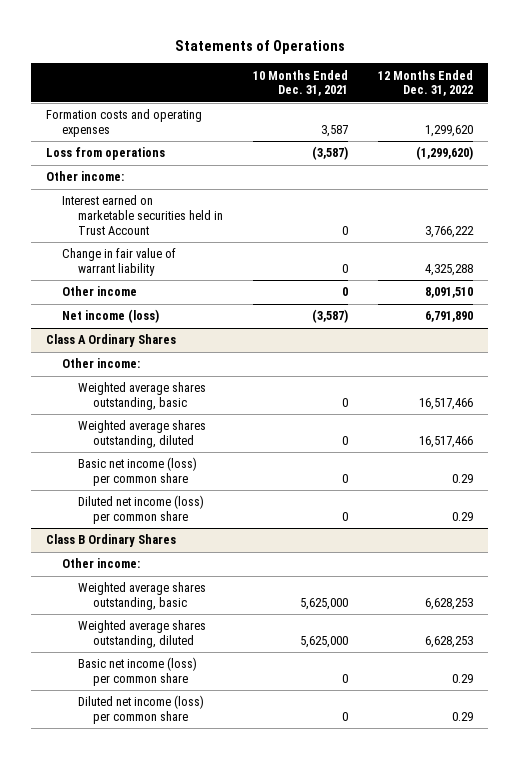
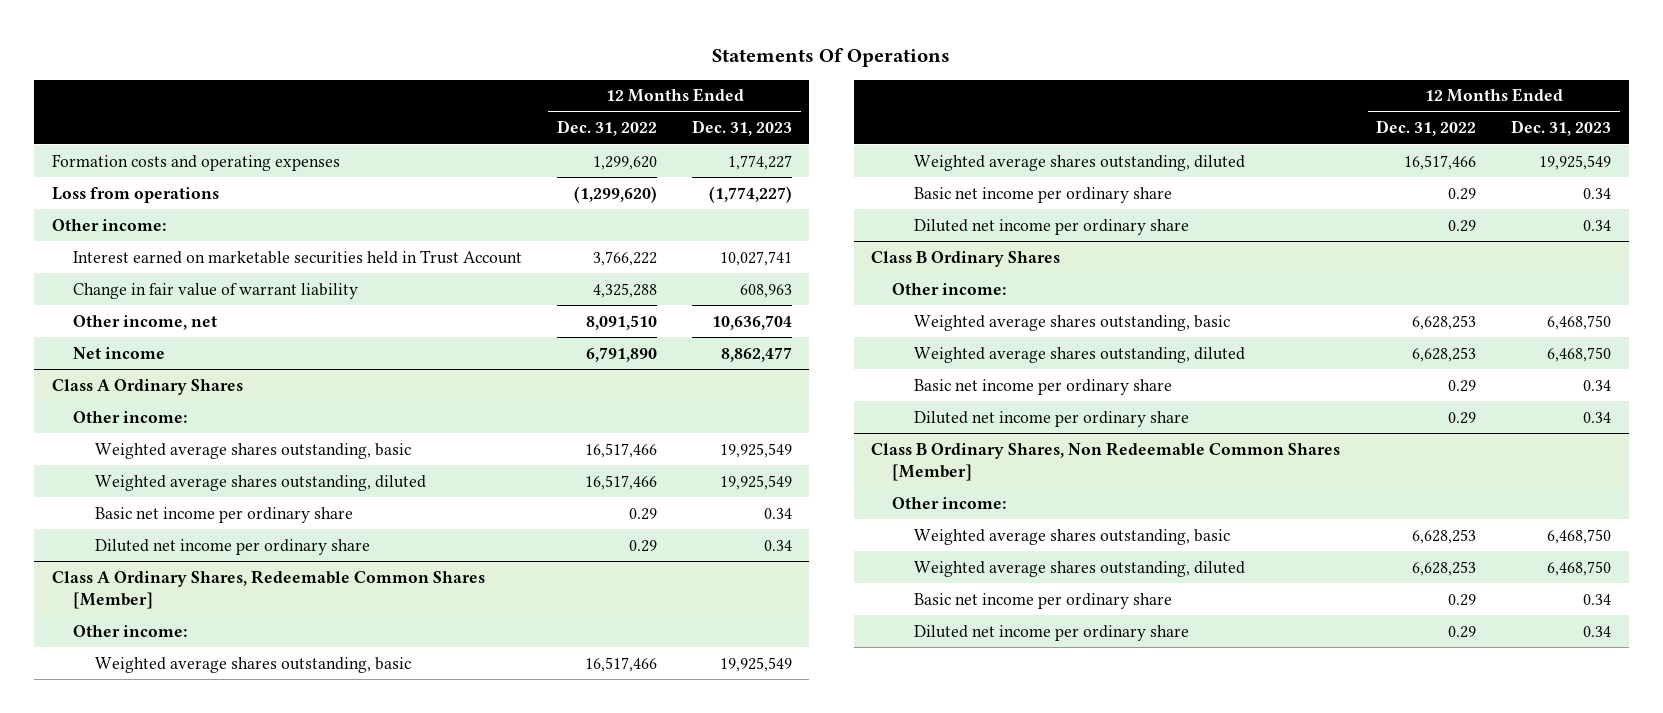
- Statements of Operations
+ Statements Of Operations
- | 10 Months Ended Dec. 31, 2021 | 12 Months Ended Dec. 31, 2022
+ | 12 Months Ended Dec. 31, 2022 | 12 Months Ended Dec. 31, 2023
- Other income | 0 | 8,091,510
- Net income (loss) | (3,587) | 6,791,890
+ Other income, net | 8,091,510 | 10,636,704
+ Net income | 6,791,890 | 8,862,477
@ Class A Ordinary Shares
- Basic net income (loss) per common share | 0 | 0.29
- Diluted net income (loss) per common share | 0 | 0.29
+ Basic net income per ordinary share | 0.29 | 0.34
+ Diluted net income per ordinary share | 0.29 | 0.34
+ Class A Ordinary Shares, Redeemable Common Shares [Member]
+ Other income:
+ Weighted average shares outstanding, basic | 16,517,466 | 19,925,549
+ Weighted average shares outstanding, diluted | 16,517,466 | 19,925,549
+ Basic net income per ordinary share | 0.29 | 0.34
+ Diluted net income per ordinary share | 0.29 | 0.34
@ Class B Ordinary Shares
- Basic net income (loss) per common share | 0 | 0.29
- Diluted net income (loss) per common share | 0 | 0.29
+ Basic net income per ordinary share | 0.29 | 0.34
+ Diluted net income per ordinary share | 0.29 | 0.34
+ Class B Ordinary Shares, Non Redeemable Common Shares [Member]
+ Other income:
+ Weighted average shares outstanding, basic | 6,628,253 | 6,468,750
+ Weighted average shares outstanding, diluted | 6,628,253 | 6,468,750
+ Basic net income per ordinary share | 0.29 | 0.34
+ Diluted net income per ordinary share | 0.29 | 0.34

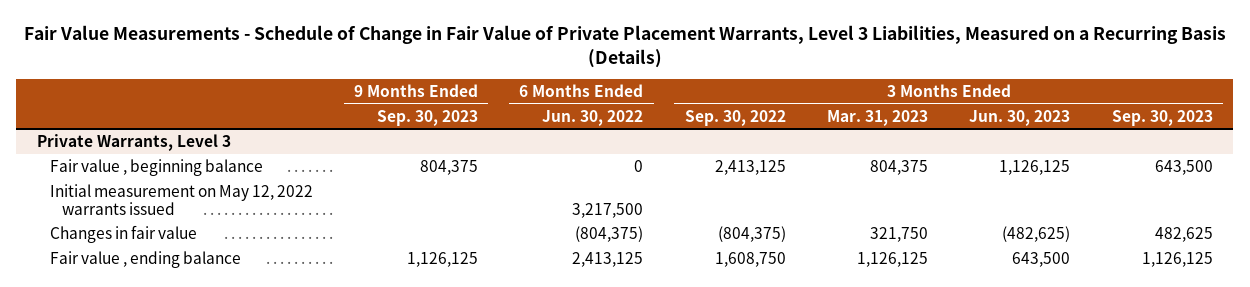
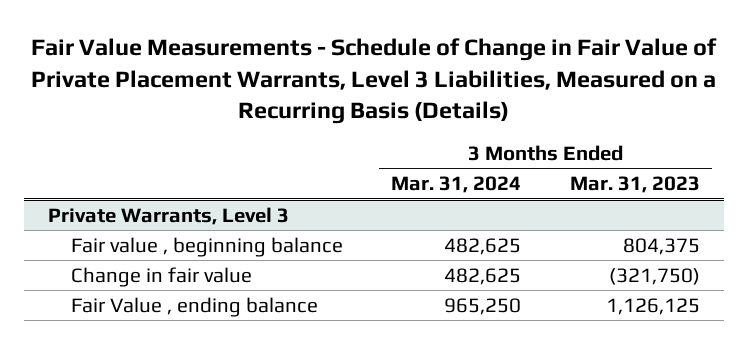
- | 9 Months Ended Sep. 30, 2023 | 6 Months Ended Jun. 30, 2022 | 3 Months Ended Sep. 30, 2022 | 3 Months Ended Mar. 31, 2023 | 3 Months Ended Jun. 30, 2023 | 3 Months Ended Sep. 30, 2023
+ | 3 Months Ended Mar. 31, 2024 | 3 Months Ended Mar. 31, 2023
@ Private Warrants, Level 3
- Initial measurement on May 12, 2022 warrants issued | | 3,217,500 | | | |
- Changes in fair value | | (804,375) | (804,375) | 321,750 | (482,625) | 482,625
- Fair value , ending balance | 1,126,125 | 2,413,125 | 1,608,750 | 1,126,125 | 643,500 | 1,126,125
+ Change in fair value | 482,625 | (321,750)
+ Fair Value , ending balance | 965,250 | 1,126,125

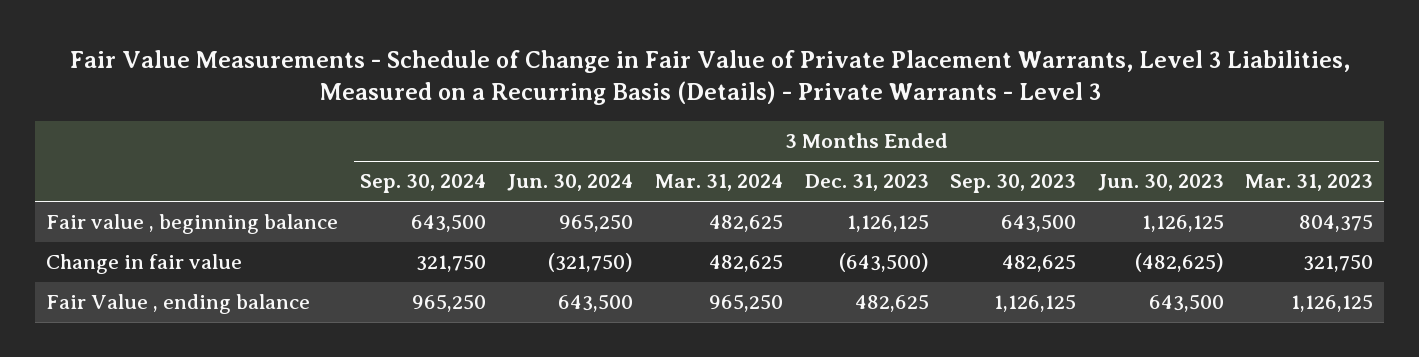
- Fair Value Measurements - Schedule of Change in Fair Value of Private Placement Warrants, Level 3 Liabilities, Measured on a Recurring Basis (Details)
+ Fair Value Measurements - Schedule of Change in Fair Value of Private Placement Warrants, Level 3 Liabilities, Measured on a Recurring Basis (Details) - Private Warrants - Level 3
- | 3 Months Ended Mar. 31, 2024 | 3 Months Ended Mar. 31, 2023
+ | 3 Months Ended Sep. 30, 2024 | 3 Months Ended Jun. 30, 2024 | 3 Months Ended Mar. 31, 2024 | 3 Months Ended Dec. 31, 2023 | 3 Months Ended Sep. 30, 2023 | 3 Months Ended Jun. 30, 2023 | 3 Months Ended Mar. 31, 2023
- Private Warrants, Level 3
- Change in fair value | 482,625 | (321,750)
+ Change in fair value | 321,750 | (321,750) | 482,625 | (643,500) | 482,625 | (482,625) | 321,750

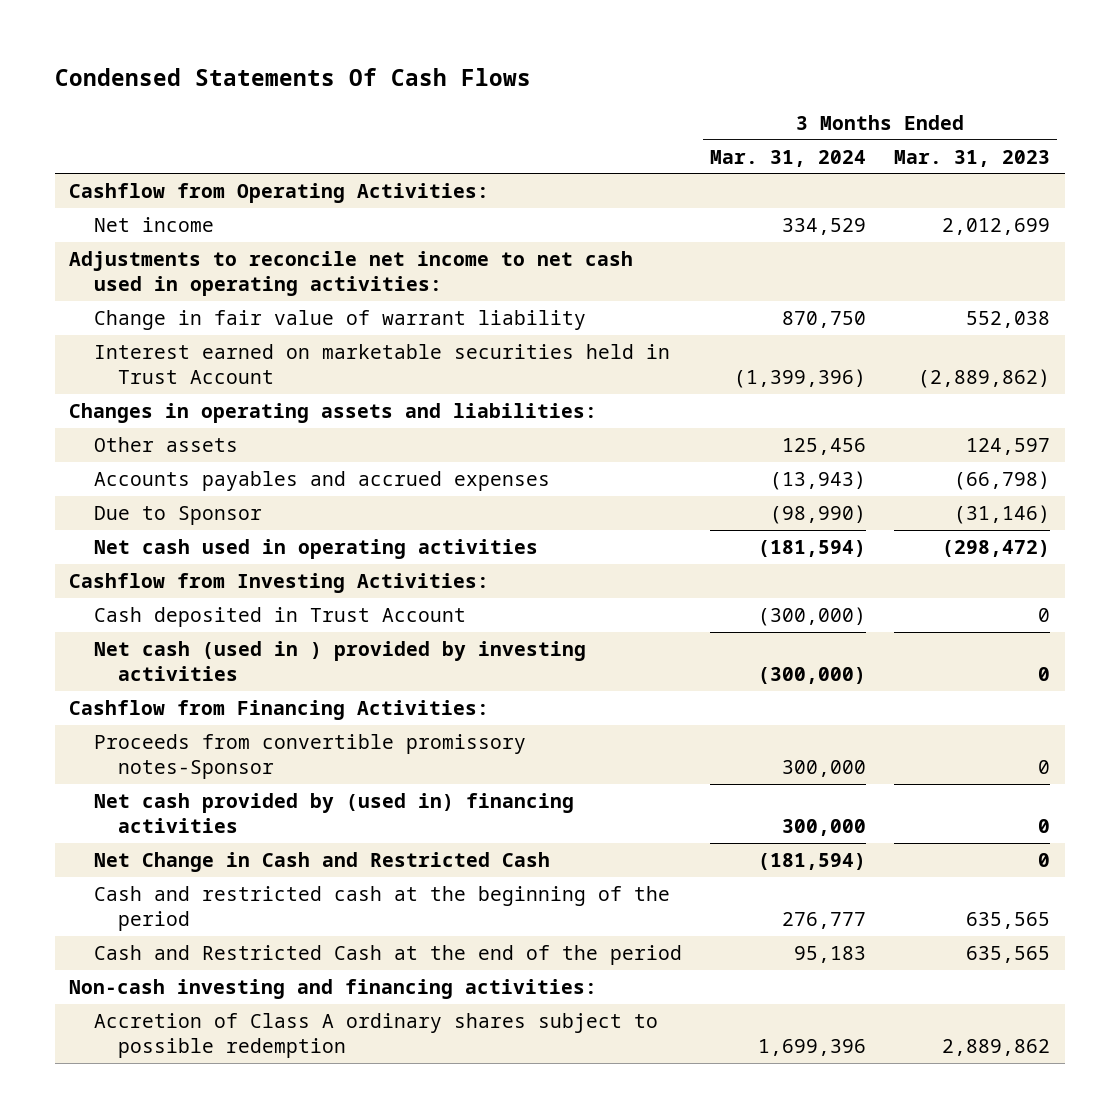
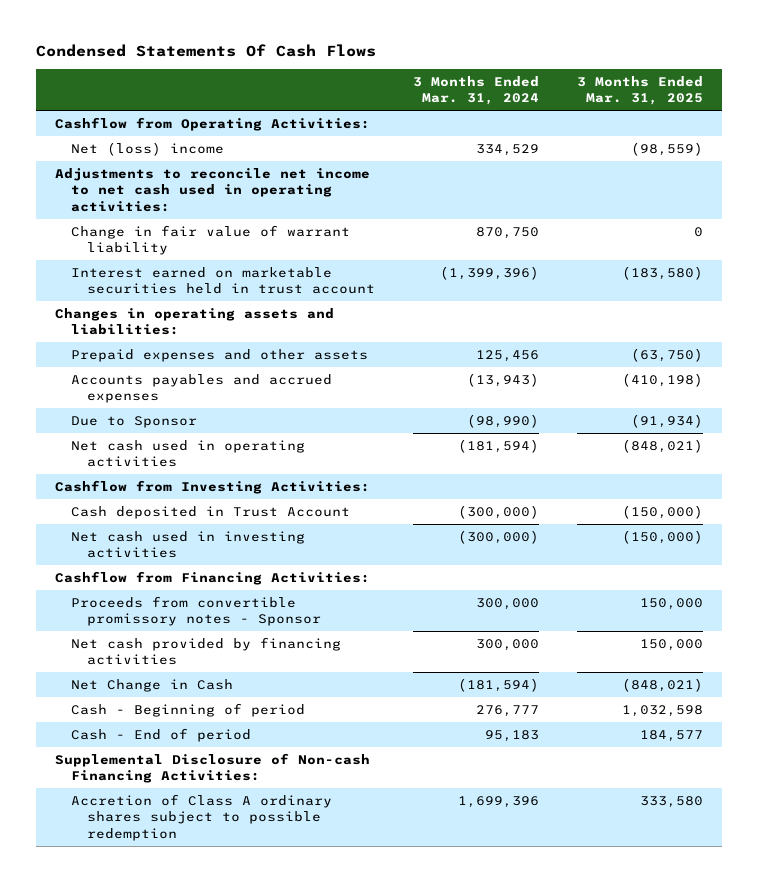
- | 3 Months Ended Mar. 31, 2024 | 3 Months Ended Mar. 31, 2023
+ | 3 Months Ended Mar. 31, 2024 | 3 Months Ended Mar. 31, 2025
- Net income | 334,529 | 2,012,699
+ Net (loss) income | 334,529 | (98,559)
- Interest earned on marketable securities held in Trust Account | (1,399,396) | (2,889,862)
+ Interest earned on marketable securities held in trust account | (1,399,396) | (183,580)
- Other assets | 125,456 | 124,597
+ Prepaid expenses and other assets | 125,456 | (63,750)
- Net cash (used in ) provided by investing activities | (300,000) | 0
+ Net cash used in investing activities | (300,000) | (150,000)
- Proceeds from convertible promissory notes-Sponsor | 300,000 | 0
- Net cash provided by (used in) financing activities | 300,000 | 0
- Net Change in Cash and Restricted Cash | (181,594) | 0
- Cash and restricted cash at the beginning of the period | 276,777 | 635,565
- Cash and Restricted Cash at the end of the period | 95,183 | 635,565
- Non-cash investing and financing activities:
+ Proceeds from convertible promissory notes - Sponsor | 300,000 | 150,000
+ Net cash provided by financing activities | 300,000 | 150,000
+ Net Change in Cash | (181,594) | (848,021)
+ Cash - Beginning of period | 276,777 | 1,032,598
+ Cash - End of period | 95,183 | 184,577
+ Supplemental Disclosure of Non-cash Financing Activities:

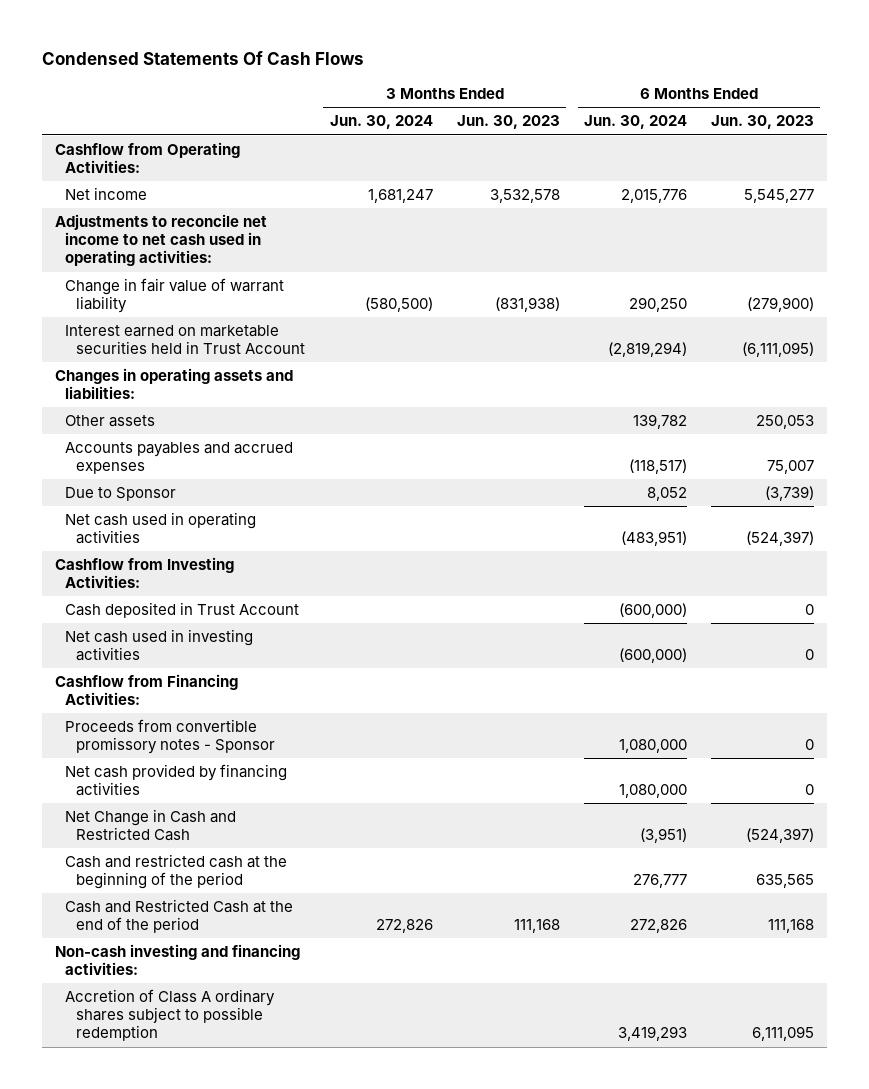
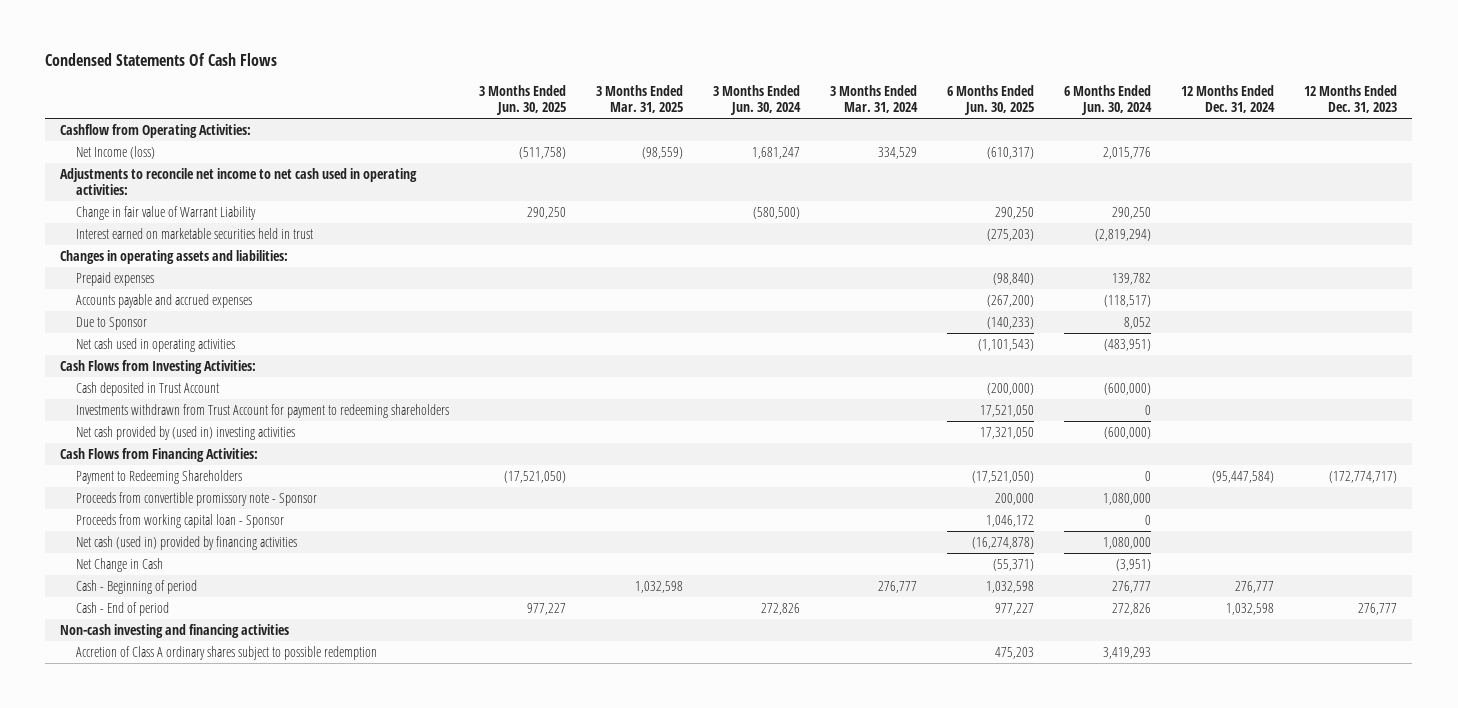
- | 3 Months Ended Jun. 30, 2024 | 3 Months Ended Jun. 30, 2023 | 6 Months Ended Jun. 30, 2024 | 6 Months Ended Jun. 30, 2023
+ | 3 Months Ended Jun. 30, 2025 | 3 Months Ended Mar. 31, 2025 | 3 Months Ended Jun. 30, 2024 | 3 Months Ended Mar. 31, 2024 | 6 Months Ended Jun. 30, 2025 | 6 Months Ended Jun. 30, 2024 | 12 Months Ended Dec. 31, 2024 | 12 Months Ended Dec. 31, 2023
- Net income | 1,681,247 | 3,532,578 | 2,015,776 | 5,545,277
+ Net Income (loss) | (511,758) | (98,559) | 1,681,247 | 334,529 | (610,317) | 2,015,776 | |
- Change in fair value of warrant liability | (580,500) | (831,938) | 290,250 | (279,900)
- Interest earned on marketable securities held in Trust Account | | | (2,819,294) | (6,111,095)
+ Change in fair value of Warrant Liability | 290,250 | | (580,500) | | 290,250 | 290,250 | |
+ Interest earned on marketable securities held in trust | | | | | (275,203) | (2,819,294) | |
- Other assets | | | 139,782 | 250,053
- Accounts payables and accrued expenses | | | (118,517) | 75,007
+ Prepaid expenses | | | | | (98,840) | 139,782 | |
+ Accounts payable and accrued expenses | | | | | (267,200) | (118,517) | |
- Cashflow from Investing Activities:
+ Cash Flows from Investing Activities:
- Net cash used in investing activities | | | (600,000) | 0
- Cashflow from Financing Activities:
- Proceeds from convertible promissory notes - Sponsor | | | 1,080,000 | 0
- Net cash provided by financing activities | | | 1,080,000 | 0
- Net Change in Cash and Restricted Cash | | | (3,951) | (524,397)
- Cash and restricted cash at the beginning of the period | | | 276,777 | 635,565
- Cash and Restricted Cash at the end of the period | 272,826 | 111,168 | 272,826 | 111,168
- Non-cash investing and financing activities:
+ Investments withdrawn from Trust Account for payment to redeeming shareholders | | | | | 17,521,050 | 0 | |
+ Net cash provided by (used in) investing activities | | | | | 17,321,050 | (600,000) | |
+ Cash Flows from Financing Activities:
+ Payment to Redeeming Shareholders | (17,521,050) | | | | (17,521,050) | 0 | (95,447,584) | (172,774,717)
+ Proceeds from convertible promissory note - Sponsor | | | | | 200,000 | 1,080,000 | |
+ Proceeds from working capital loan - Sponsor | | | | | 1,046,172 | 0 | |
+ Net cash (used in) provided by financing activities | | | | | (16,274,878) | 1,080,000 | |
+ Net Change in Cash | | | | | (55,371) | (3,951) | |
+ Cash - Beginning of period | | 1,032,598 | | 276,777 | 1,032,598 | 276,777 | 276,777 |
+ Cash - End of period | 977,227 | | 272,826 | | 977,227 | 272,826 | 1,032,598 | 276,777
+ Non-cash investing and financing activities

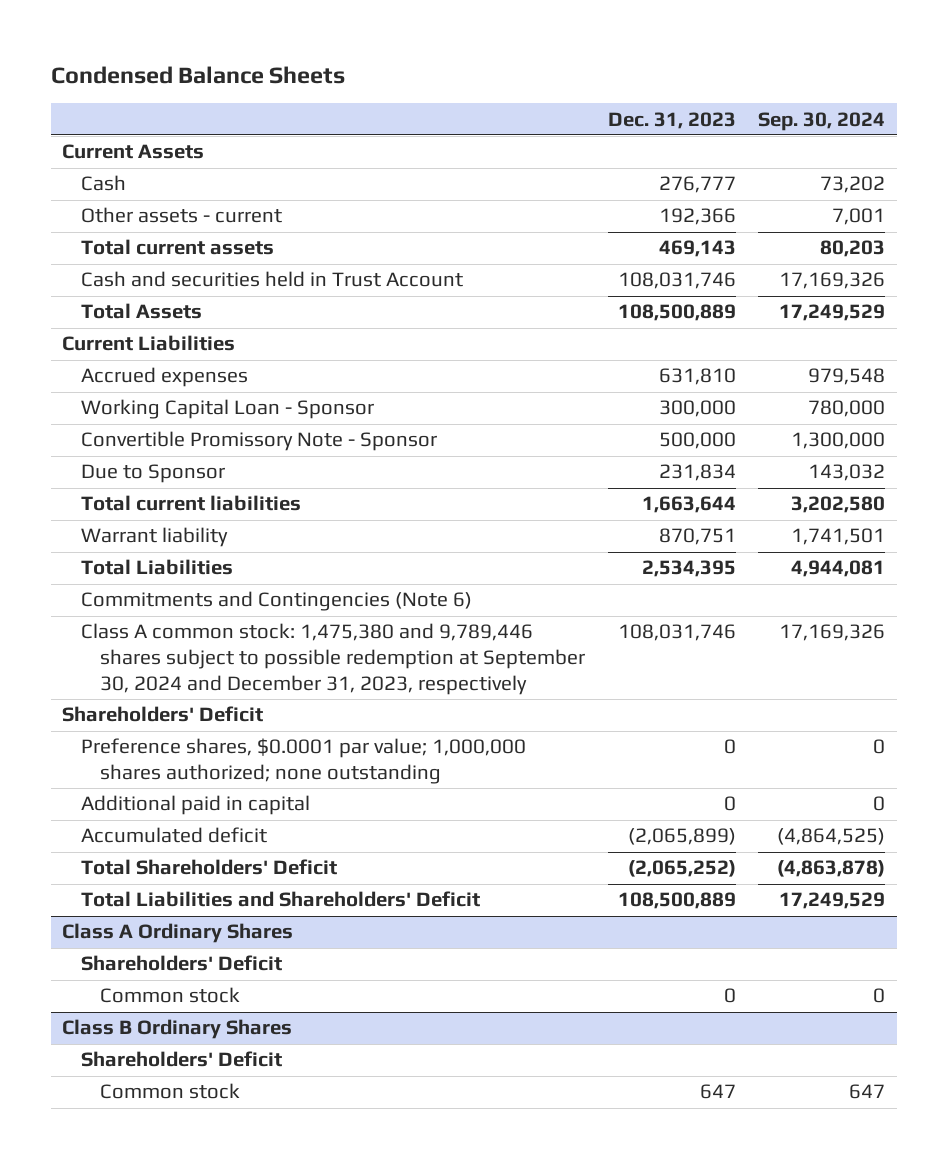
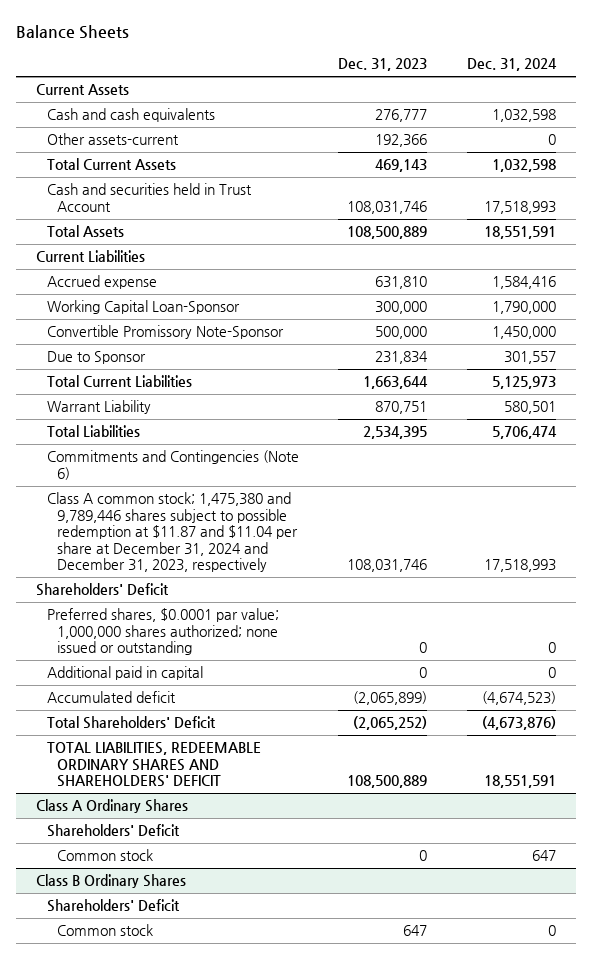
- Condensed Balance Sheets
+ Balance Sheets
- | Dec. 31, 2023 | Sep. 30, 2024
+ | Dec. 31, 2023 | Dec. 31, 2024
- Cash | 276,777 | 73,202
- Other assets - current | 192,366 | 7,001
- Total current assets | 469,143 | 80,203
+ Cash and cash equivalents | 276,777 | 1,032,598
+ Other assets-current | 192,366 | 0
+ Total Current Assets | 469,143 | 1,032,598
- Accrued expenses | 631,810 | 979,548
- Working Capital Loan - Sponsor | 300,000 | 780,000
- Convertible Promissory Note - Sponsor | 500,000 | 1,300,000
+ Accrued expense | 631,810 | 1,584,416
+ Working Capital Loan-Sponsor | 300,000 | 1,790,000
+ Convertible Promissory Note-Sponsor | 500,000 | 1,450,000
- Total current liabilities | 1,663,644 | 3,202,580
- Warrant liability | 870,751 | 1,741,501
+ Total Current Liabilities | 1,663,644 | 5,125,973
+ Warrant Liability | 870,751 | 580,501
- Class A common stock: 1,475,380 and 9,789,446 shares subject to possible redemption at September 30, 2024 and December 31, 2023, respectively | 108,031,746 | 17,169,326
+ Class A common stock; 1,475,380 and 9,789,446 shares subject to possible redemption at $11.87 and $11.04 per share at December 31, 2024 and December 31, 2023, respectively | 108,031,746 | 17,518,993
- Preference shares, $0.0001 par value; 1,000,000 shares authorized; none outstanding | 0 | 0
+ Preferred shares, $0.0001 par value; 1,000,000 shares authorized; none issued or outstanding | 0 | 0
- Total Liabilities and Shareholders' Deficit | 108,500,889 | 17,249,529
+ TOTAL LIABILITIES, REDEEMABLE ORDINARY SHARES AND SHAREHOLDERS' DEFICIT | 108,500,889 | 18,551,591

